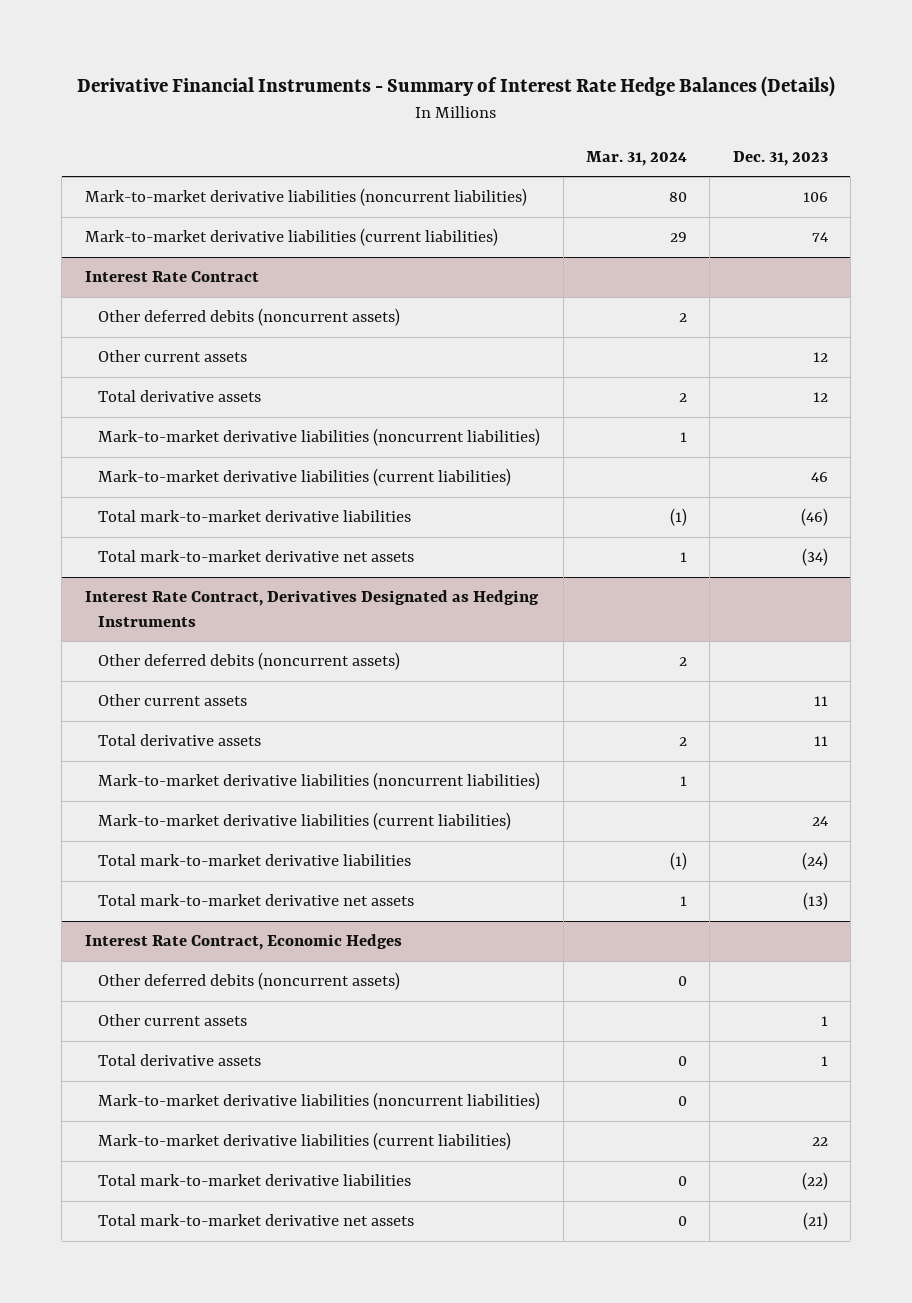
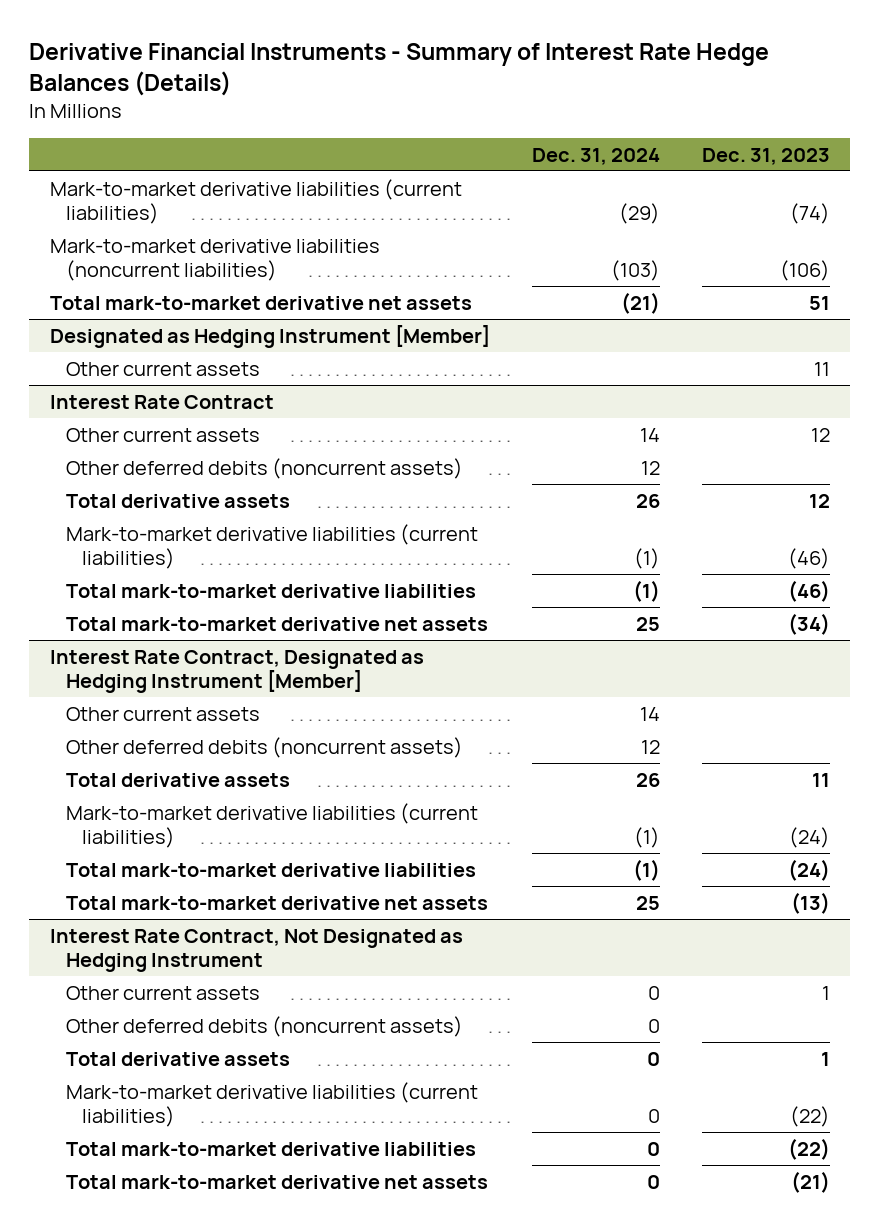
- | Mar. 31, 2024 | Dec. 31, 2023
+ | Dec. 31, 2024 | Dec. 31, 2023
- Mark-to-market derivative liabilities (noncurrent liabilities) | 80 | 106
- Mark-to-market derivative liabilities (current liabilities) | 29 | 74
+ Mark-to-market derivative liabilities (current liabilities) | (29) | (74)
+ Mark-to-market derivative liabilities (noncurrent liabilities) | (103) | (106)
+ Total mark-to-market derivative net assets | (21) | 51
+ Designated as Hedging Instrument [Member]
+ Other current assets | | 11
@ Interest Rate Contract
moved down: Other deferred debits (noncurrent assets) | 12 |
- Mark-to-market derivative liabilities (noncurrent liabilities) | 1 |
- Mark-to-market derivative liabilities (current liabilities) | | 46
+ Mark-to-market derivative liabilities (current liabilities) | (1) | (46)
- Interest Rate Contract, Derivatives Designated as Hedging Instruments
+ Interest Rate Contract, Designated as Hedging Instrument [Member]
+ Other current assets | 14 |
- Other current assets | | 11
- Mark-to-market derivative liabilities (noncurrent liabilities) | 1 |
- Mark-to-market derivative liabilities (current liabilities) | | 24
+ Mark-to-market derivative liabilities (current liabilities) | (1) | (24)
- Interest Rate Contract, Economic Hedges
- Other deferred debits (noncurrent assets) | 0 |
+ Interest Rate Contract, Not Designated as Hedging Instrument
+ Other deferred debits (noncurrent assets) | 0 |
- Mark-to-market derivative liabilities (noncurrent liabilities) | 0 |
- Mark-to-market derivative liabilities (current liabilities) | | 22
+ Mark-to-market derivative liabilities (current liabilities) | 0 | (22)

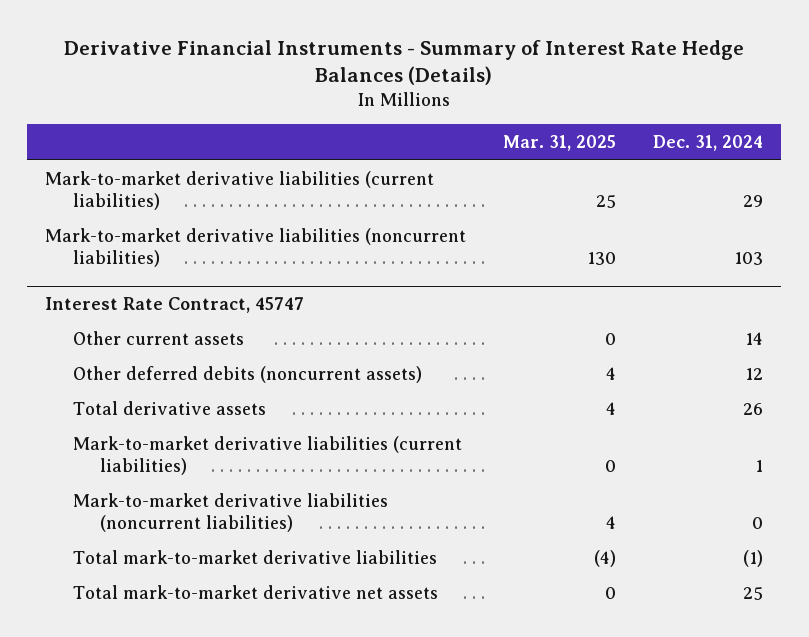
- | Dec. 31, 2024 | Dec. 31, 2023
+ | Mar. 31, 2025 | Dec. 31, 2024
- Mark-to-market derivative liabilities (current liabilities) | (29) | (74)
- Mark-to-market derivative liabilities (noncurrent liabilities) | (103) | (106)
- Total mark-to-market derivative net assets | (21) | 51
- Designated as Hedging Instrument [Member]
- Other current assets | | 11
- Interest Rate Contract
- Other current assets | 14 | 12
- Other deferred debits (noncurrent assets) | 12 |
- Total derivative assets | 26 | 12
- Mark-to-market derivative liabilities (current liabilities) | (1) | (46)
- Total mark-to-market derivative liabilities | (1) | (46)
- Total mark-to-market derivative net assets | 25 | (34)
- Interest Rate Contract, Designated as Hedging Instrument [Member]
+ Mark-to-market derivative liabilities (current liabilities) | 25 | 29
+ Mark-to-market derivative liabilities (noncurrent liabilities) | 130 | 103
+ Interest Rate Contract, 45747
- Mark-to-market derivative liabilities (current liabilities) | (1) | (24)
+ Mark-to-market derivative liabilities (current liabilities) | 0 | 1
+ Mark-to-market derivative liabilities (noncurrent liabilities) | 4 | 0
- Interest Rate Contract, Not Designated as Hedging Instrument
- Other current assets | 0 | 1
- Other deferred debits (noncurrent assets) | 0 |
- Total derivative assets | 0 | 1
- Mark-to-market derivative liabilities (current liabilities) | 0 | (22)
- Total mark-to-market derivative liabilities | 0 | (22)
- Total mark-to-market derivative net assets | 0 | (21)

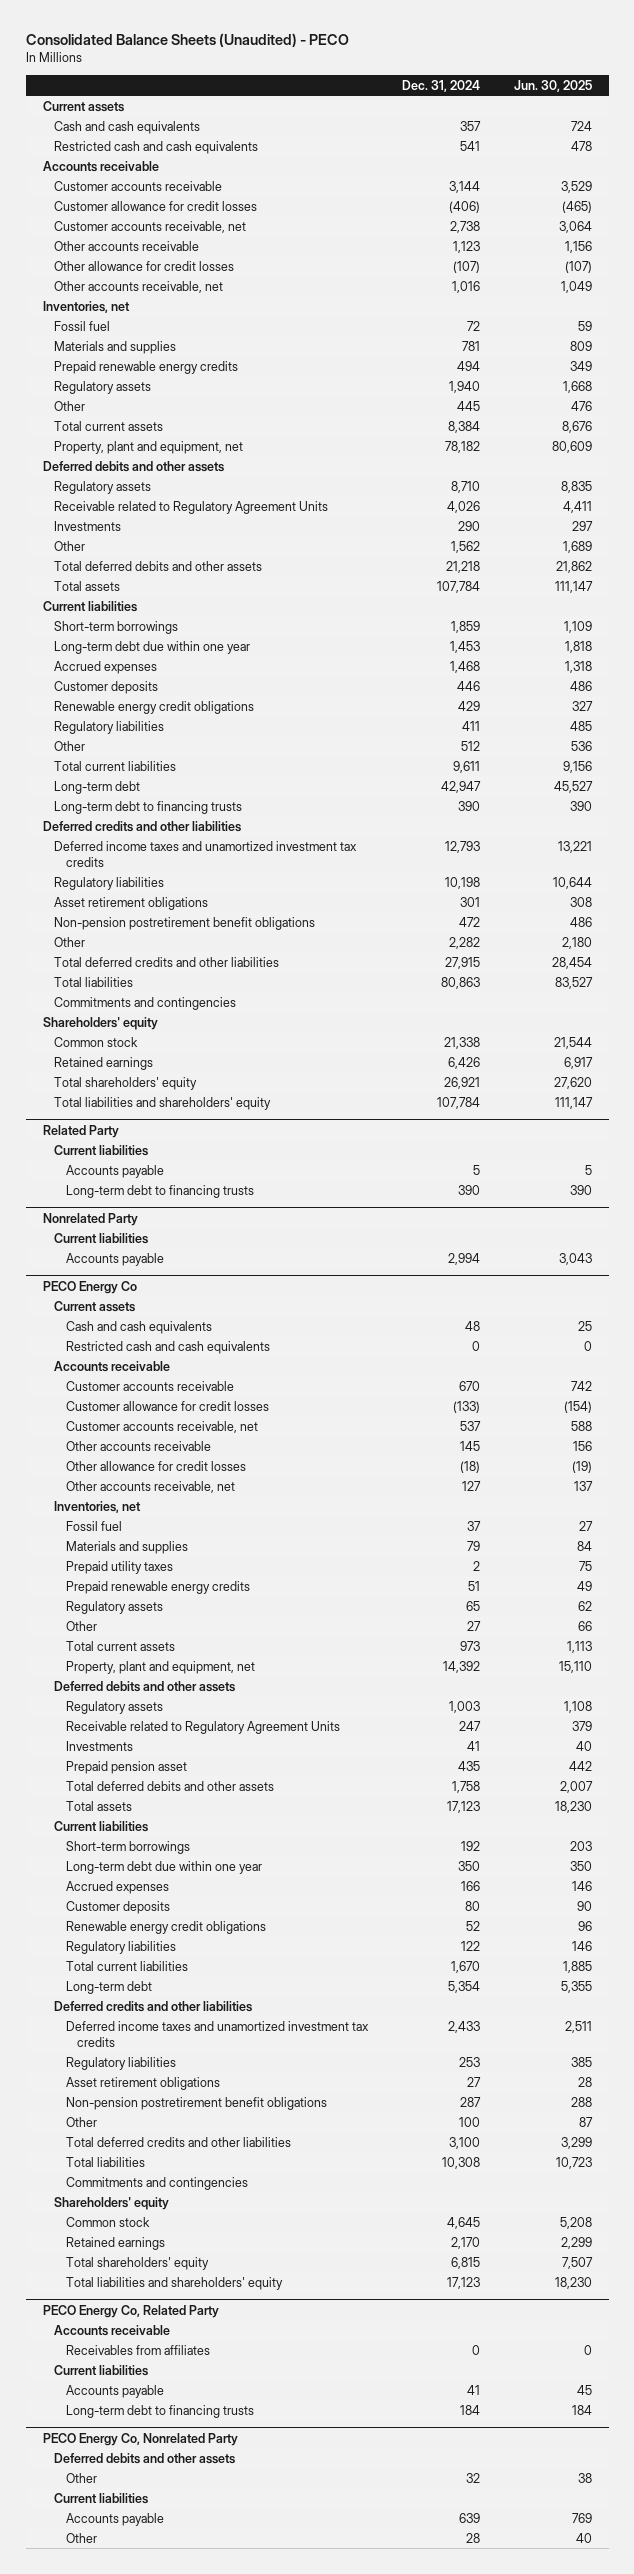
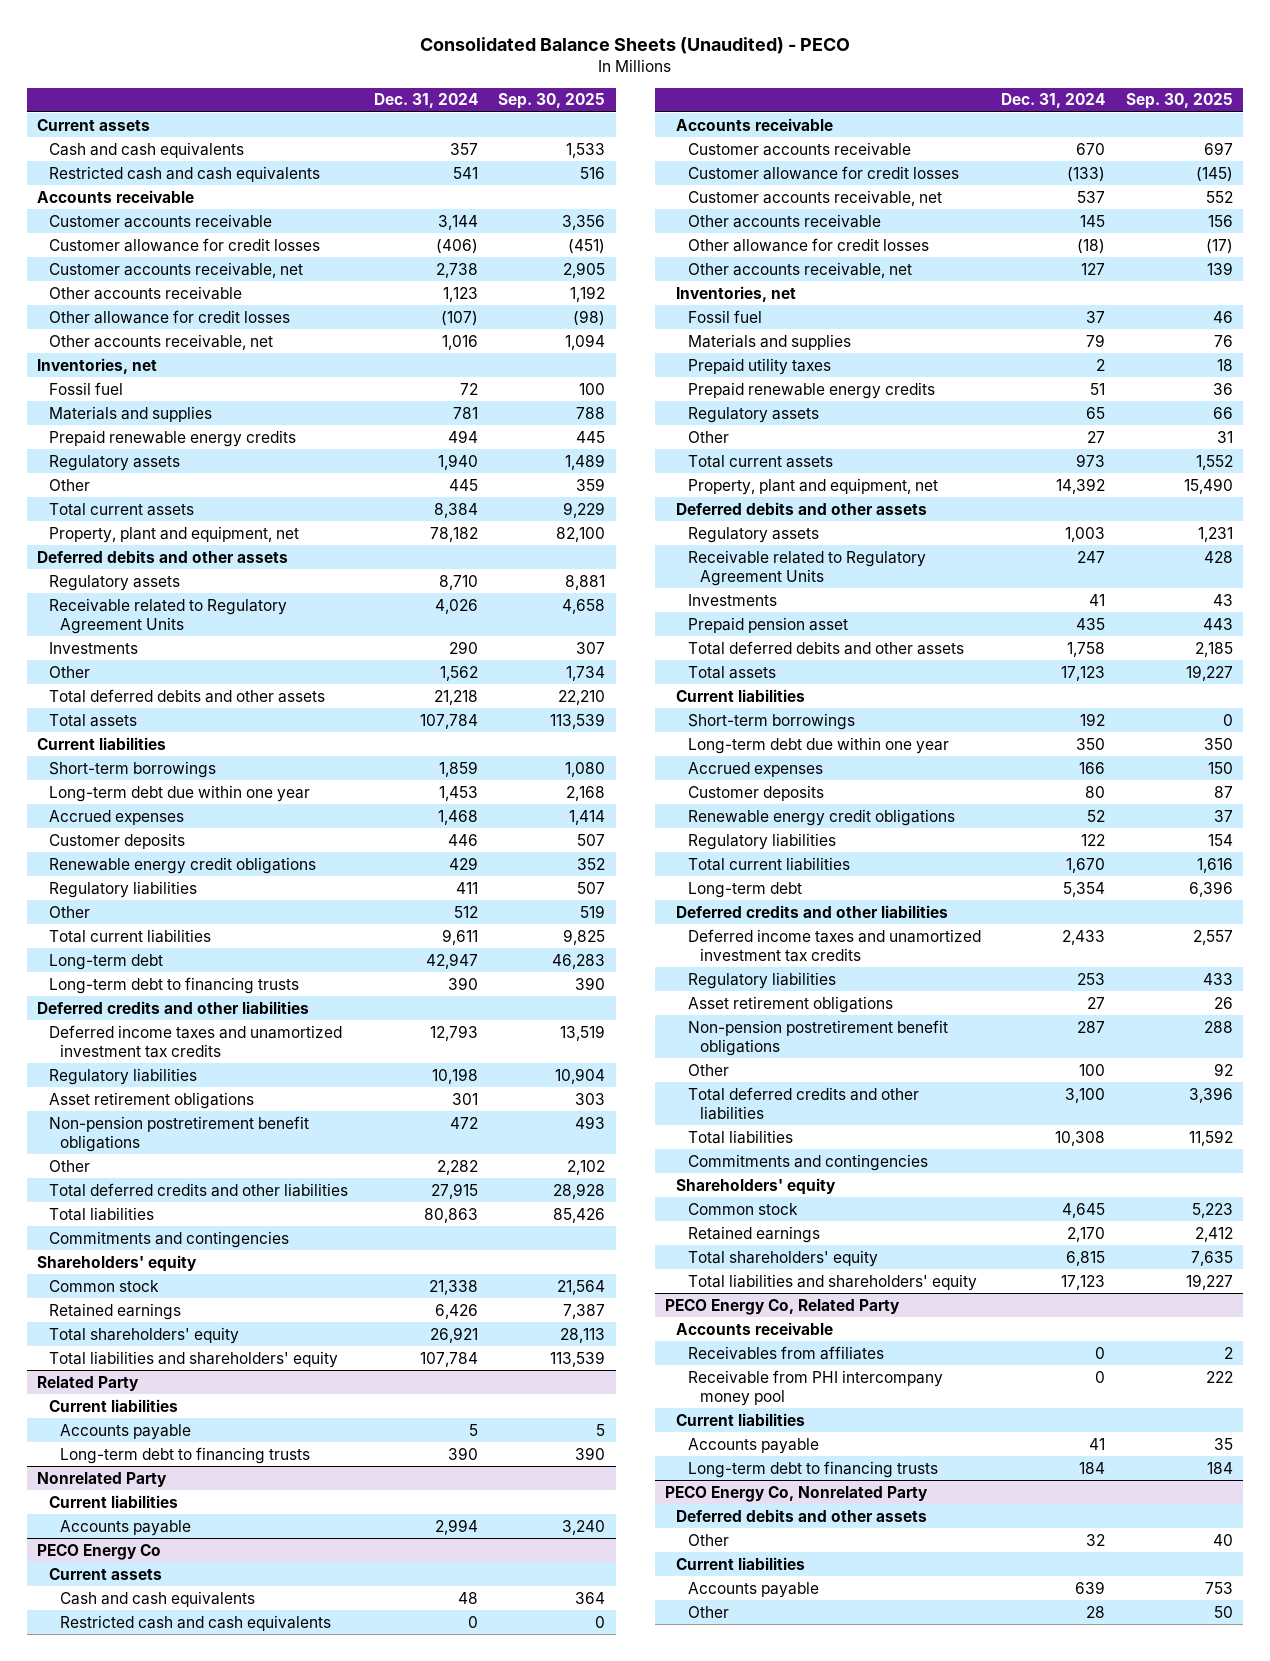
- | Dec. 31, 2024 | Jun. 30, 2025
+ | Dec. 31, 2024 | Sep. 30, 2025
@ PECO Energy Co, Related Party
+ Receivable from PHI intercompany money pool | 0 | 222

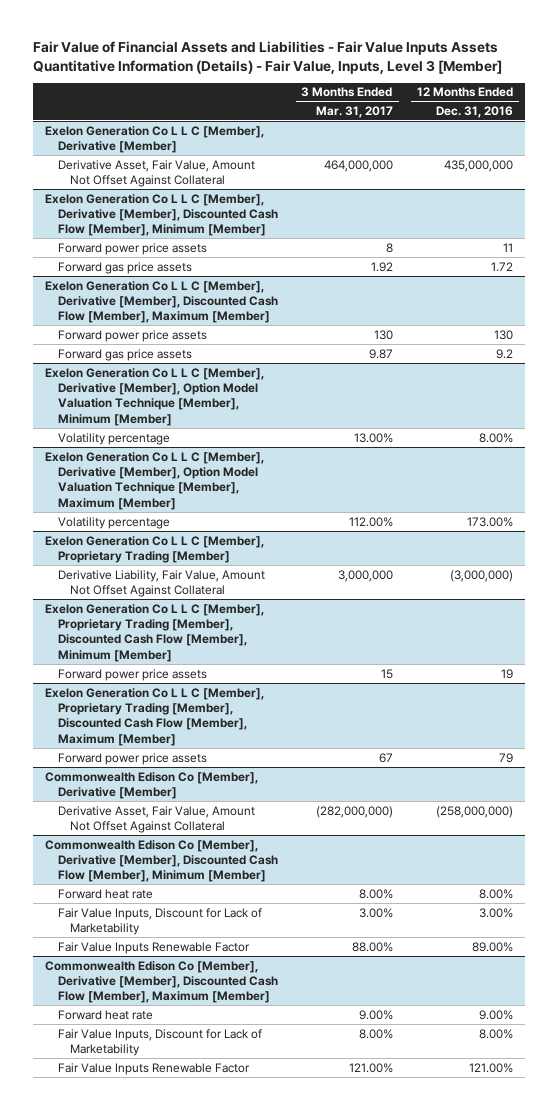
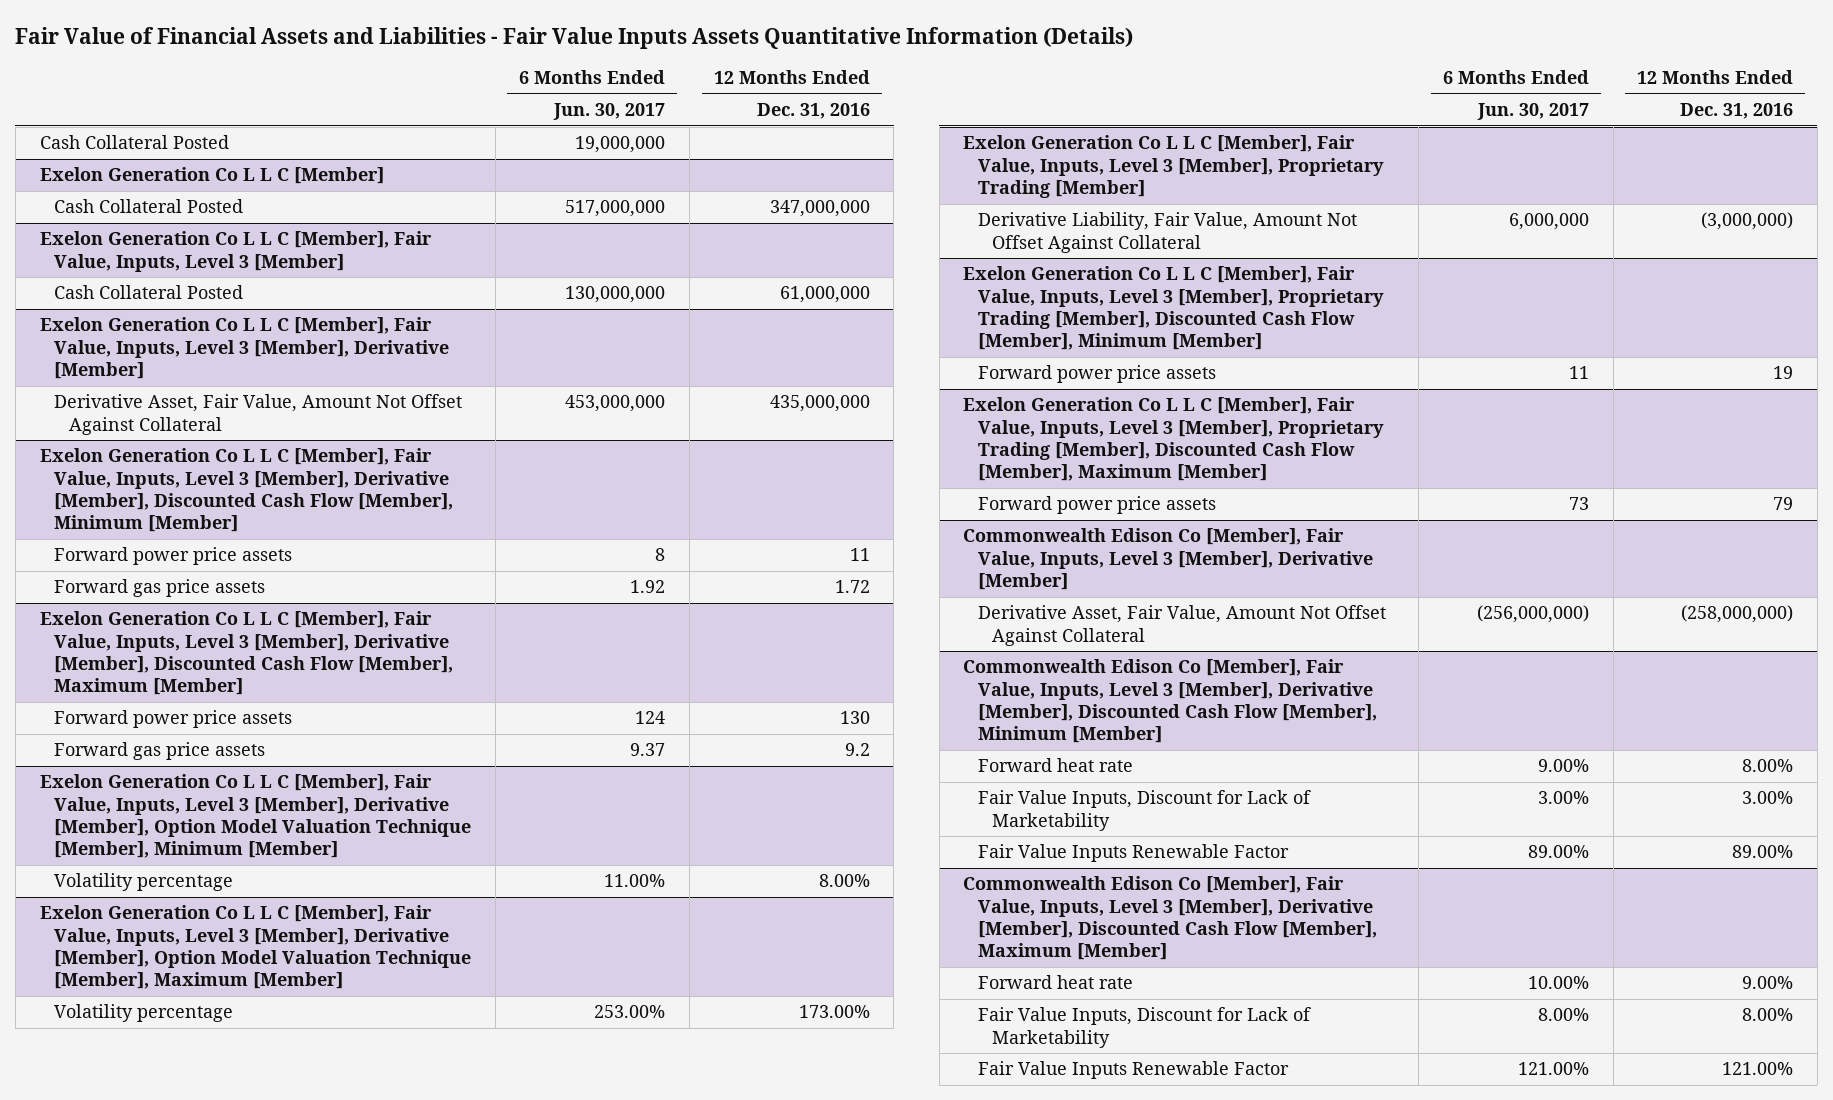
- Fair Value of Financial Assets and Liabilities - Fair Value Inputs Assets Quantitative Information (Details) - Fair Value, Inputs, Level 3 [Member]
+ Fair Value of Financial Assets and Liabilities - Fair Value Inputs Assets Quantitative Information (Details)
- | 3 Months Ended Mar. 31, 2017 | 12 Months Ended Dec. 31, 2016
+ | 6 Months Ended Jun. 30, 2017 | 12 Months Ended Dec. 31, 2016
- Exelon Generation Co L L C [Member], Derivative [Member]
+ Cash Collateral Posted | 19,000,000 |
+ Exelon Generation Co L L C [Member]
+ Cash Collateral Posted | 517,000,000 | 347,000,000
+ Exelon Generation Co L L C [Member], Fair Value, Inputs, Level 3 [Member]
+ Cash Collateral Posted | 130,000,000 | 61,000,000
+ Exelon Generation Co L L C [Member], Fair Value, Inputs, Level 3 [Member], Derivative [Member]
- Exelon Generation Co L L C [Member], Derivative [Member], Discounted Cash Flow [Member], Minimum [Member]
+ Exelon Generation Co L L C [Member], Fair Value, Inputs, Level 3 [Member], Derivative [Member], Discounted Cash Flow [Member], Minimum [Member]
- Exelon Generation Co L L C [Member], Derivative [Member], Discounted Cash Flow [Member], Maximum [Member]
+ Exelon Generation Co L L C [Member], Fair Value, Inputs, Level 3 [Member], Derivative [Member], Discounted Cash Flow [Member], Maximum [Member]
- Exelon Generation Co L L C [Member], Derivative [Member], Option Model Valuation Technique [Member], Minimum [Member]
+ Exelon Generation Co L L C [Member], Fair Value, Inputs, Level 3 [Member], Derivative [Member], Option Model Valuation Technique [Member], Minimum [Member]
- Exelon Generation Co L L C [Member], Derivative [Member], Option Model Valuation Technique [Member], Maximum [Member]
+ Exelon Generation Co L L C [Member], Fair Value, Inputs, Level 3 [Member], Derivative [Member], Option Model Valuation Technique [Member], Maximum [Member]
- Exelon Generation Co L L C [Member], Proprietary Trading [Member]
+ Exelon Generation Co L L C [Member], Fair Value, Inputs, Level 3 [Member], Proprietary Trading [Member]
- Exelon Generation Co L L C [Member], Proprietary Trading [Member], Discounted Cash Flow [Member], Minimum [Member]
+ Exelon Generation Co L L C [Member], Fair Value, Inputs, Level 3 [Member], Proprietary Trading [Member], Discounted Cash Flow [Member], Minimum [Member]
- Exelon Generation Co L L C [Member], Proprietary Trading [Member], Discounted Cash Flow [Member], Maximum [Member]
+ Exelon Generation Co L L C [Member], Fair Value, Inputs, Level 3 [Member], Proprietary Trading [Member], Discounted Cash Flow [Member], Maximum [Member]
- Commonwealth Edison Co [Member], Derivative [Member]
+ Commonwealth Edison Co [Member], Fair Value, Inputs, Level 3 [Member], Derivative [Member]
- Commonwealth Edison Co [Member], Derivative [Member], Discounted Cash Flow [Member], Minimum [Member]
+ Commonwealth Edison Co [Member], Fair Value, Inputs, Level 3 [Member], Derivative [Member], Discounted Cash Flow [Member], Minimum [Member]
- Commonwealth Edison Co [Member], Derivative [Member], Discounted Cash Flow [Member], Maximum [Member]
+ Commonwealth Edison Co [Member], Fair Value, Inputs, Level 3 [Member], Derivative [Member], Discounted Cash Flow [Member], Maximum [Member]

